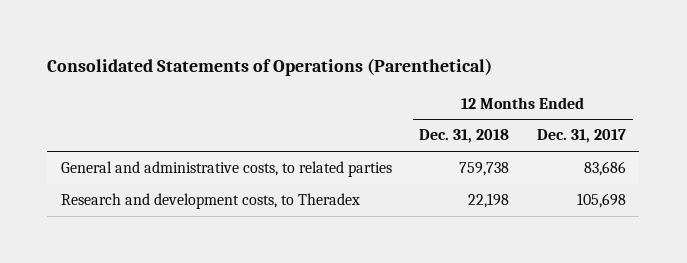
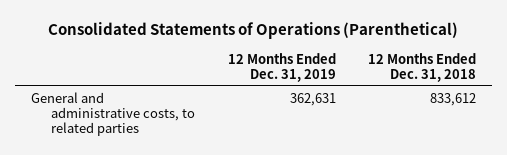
- | 12 Months Ended Dec. 31, 2018 | 12 Months Ended Dec. 31, 2017
+ | 12 Months Ended Dec. 31, 2019 | 12 Months Ended Dec. 31, 2018
- General and administrative costs, to related parties | 759,738 | 83,686
- Research and development costs, to Theradex | 22,198 | 105,698
+ General and administrative costs, to related parties | 362,631 | 833,612

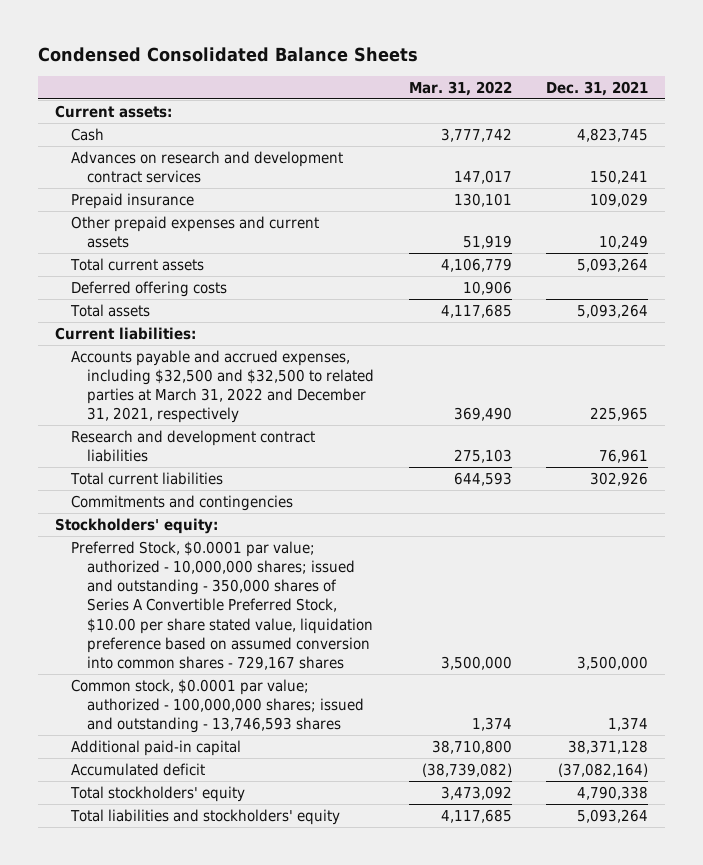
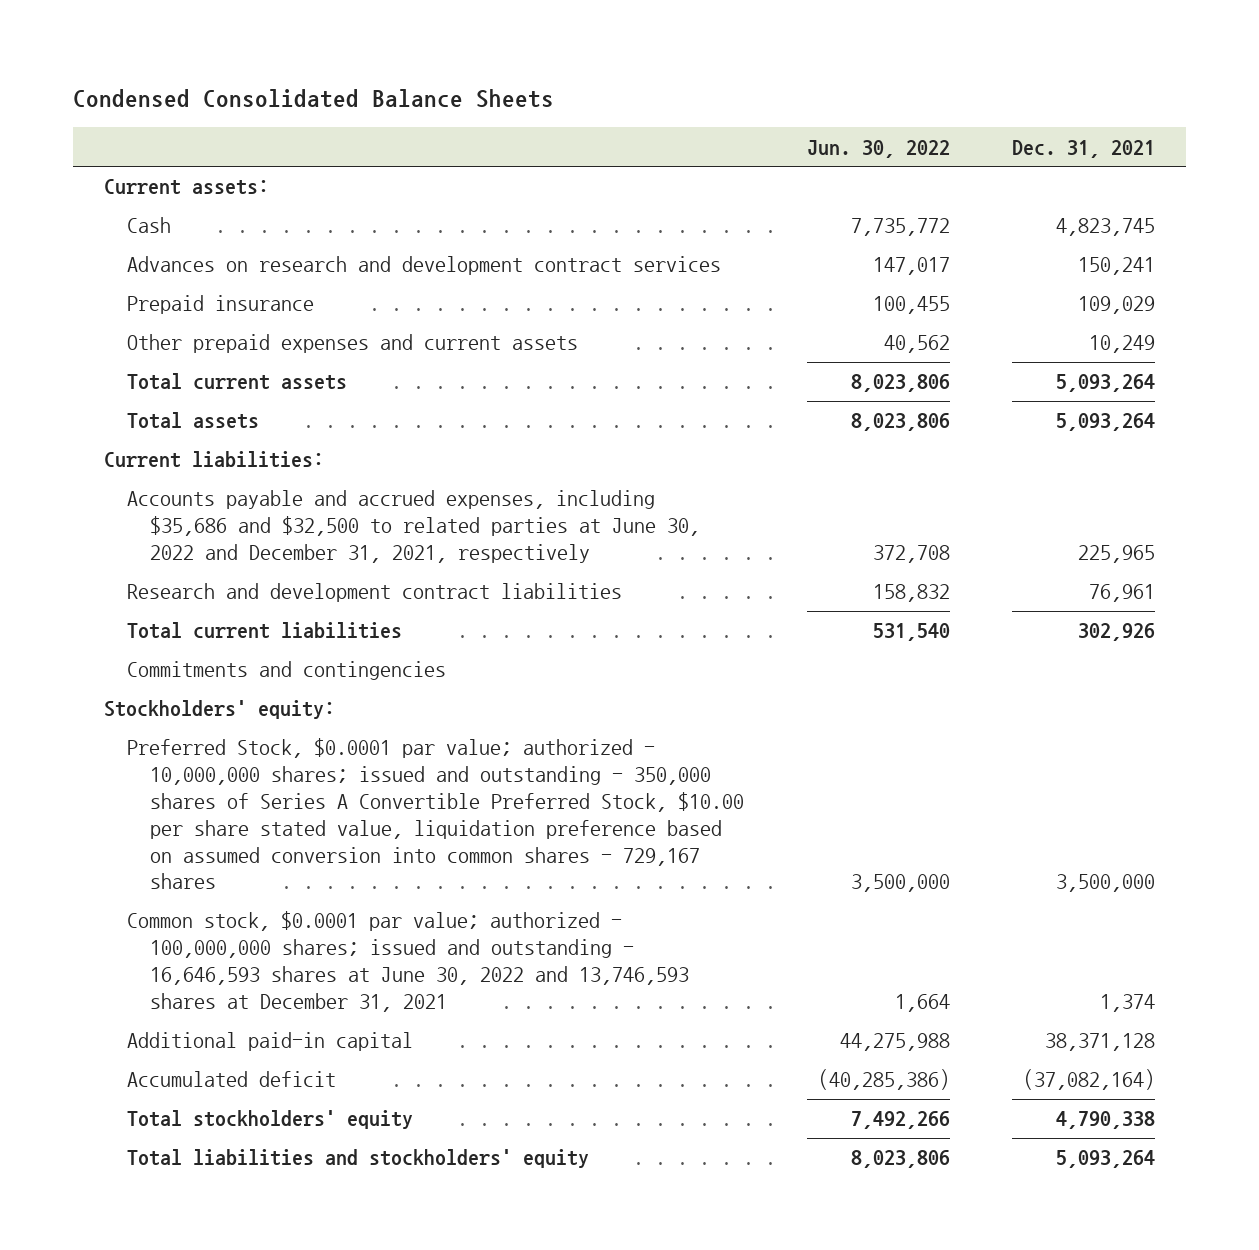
- | Mar. 31, 2022 | Dec. 31, 2021
+ | Jun. 30, 2022 | Dec. 31, 2021
- Deferred offering costs | 10,906 |
- Accounts payable and accrued expenses, including $32,500 and $32,500 to related parties at March 31, 2022 and December 31, 2021, respectively | 369,490 | 225,965
+ Accounts payable and accrued expenses, including $35,686 and $32,500 to related parties at June 30, 2022 and December 31, 2021, respectively | 372,708 | 225,965
- Common stock, $0.0001 par value; authorized - 100,000,000 shares; issued and outstanding - 13,746,593 shares | 1,374 | 1,374
+ Common stock, $0.0001 par value; authorized - 100,000,000 shares; issued and outstanding - 16,646,593 shares at June 30, 2022 and 13,746,593 shares at December 31, 2021 | 1,664 | 1,374

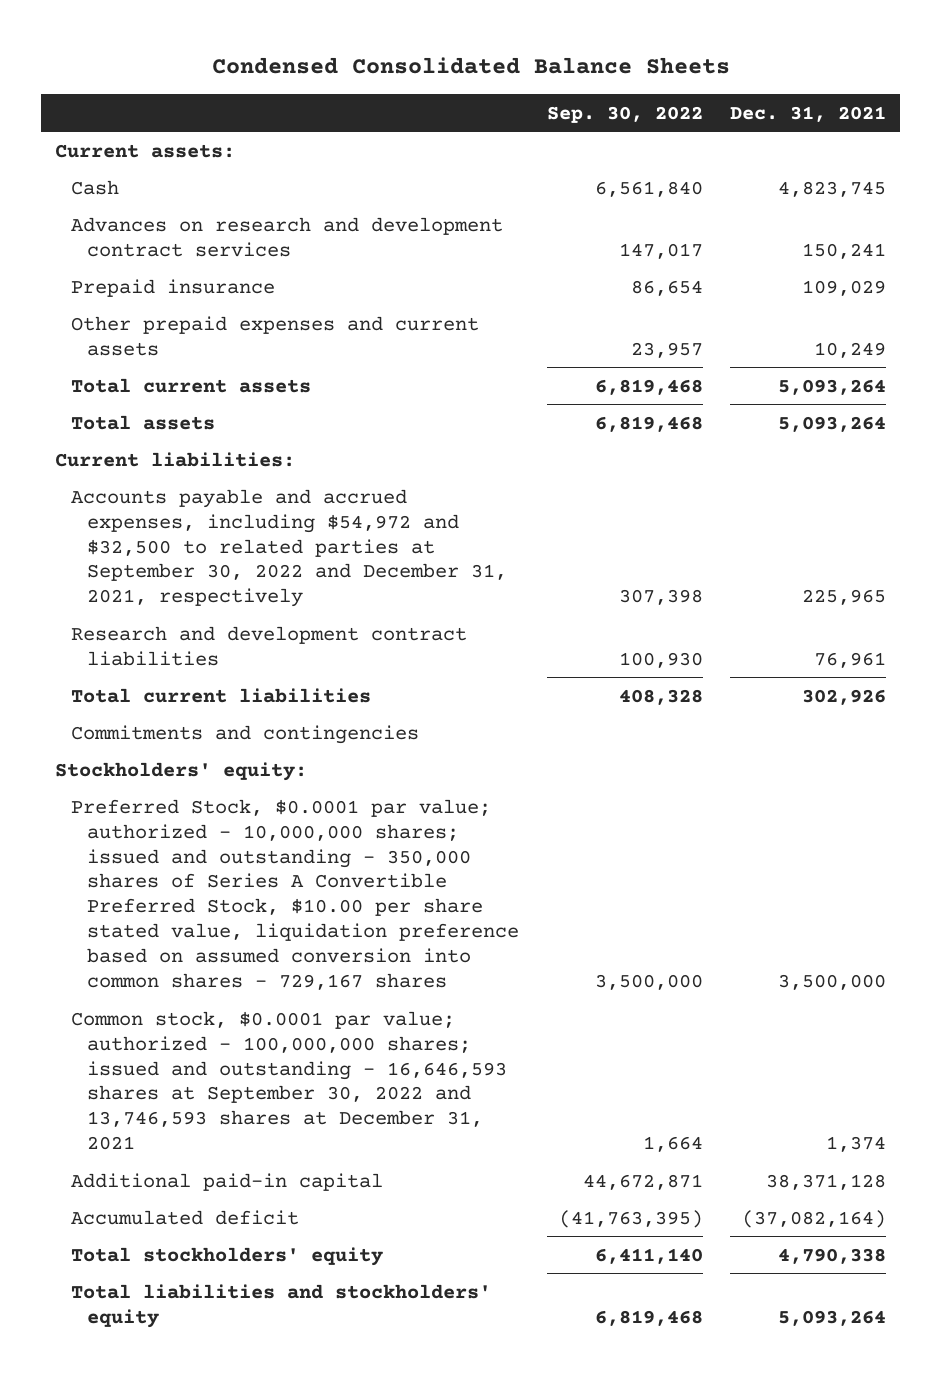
- | Jun. 30, 2022 | Dec. 31, 2021
+ | Sep. 30, 2022 | Dec. 31, 2021
- Accounts payable and accrued expenses, including $35,686 and $32,500 to related parties at June 30, 2022 and December 31, 2021, respectively | 372,708 | 225,965
+ Accounts payable and accrued expenses, including $54,972 and $32,500 to related parties at September 30, 2022 and December 31, 2021, respectively | 307,398 | 225,965
- Common stock, $0.0001 par value; authorized - 100,000,000 shares; issued and outstanding - 16,646,593 shares at June 30, 2022 and 13,746,593 shares at December 31, 2021 | 1,664 | 1,374
+ Common stock, $0.0001 par value; authorized - 100,000,000 shares; issued and outstanding - 16,646,593 shares at September 30, 2022 and 13,746,593 shares at December 31, 2021 | 1,664 | 1,374

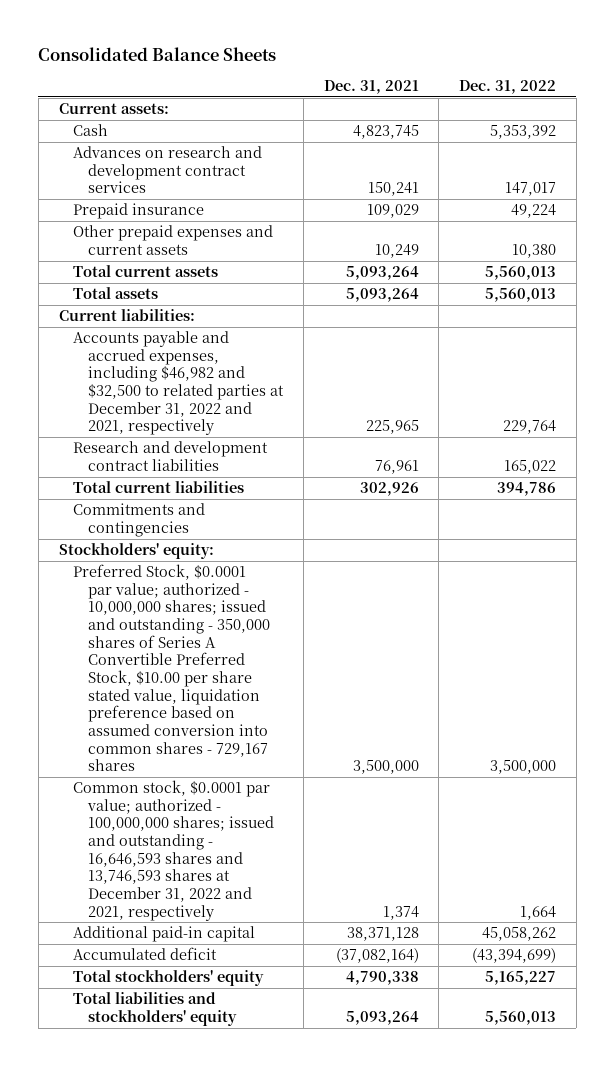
- Condensed Consolidated Balance Sheets
+ Consolidated Balance Sheets
- | Sep. 30, 2022 | Dec. 31, 2021
+ | Dec. 31, 2021 | Dec. 31, 2022
- Accounts payable and accrued expenses, including $54,972 and $32,500 to related parties at September 30, 2022 and December 31, 2021, respectively | 307,398 | 225,965
+ Accounts payable and accrued expenses, including $46,982 and $32,500 to related parties at December 31, 2022 and 2021, respectively | 225,965 | 229,764
- Common stock, $0.0001 par value; authorized - 100,000,000 shares; issued and outstanding - 16,646,593 shares at September 30, 2022 and 13,746,593 shares at December 31, 2021 | 1,664 | 1,374
+ Common stock, $0.0001 par value; authorized - 100,000,000 shares; issued and outstanding - 16,646,593 shares and 13,746,593 shares at December 31, 2022 and 2021, respectively | 1,374 | 1,664

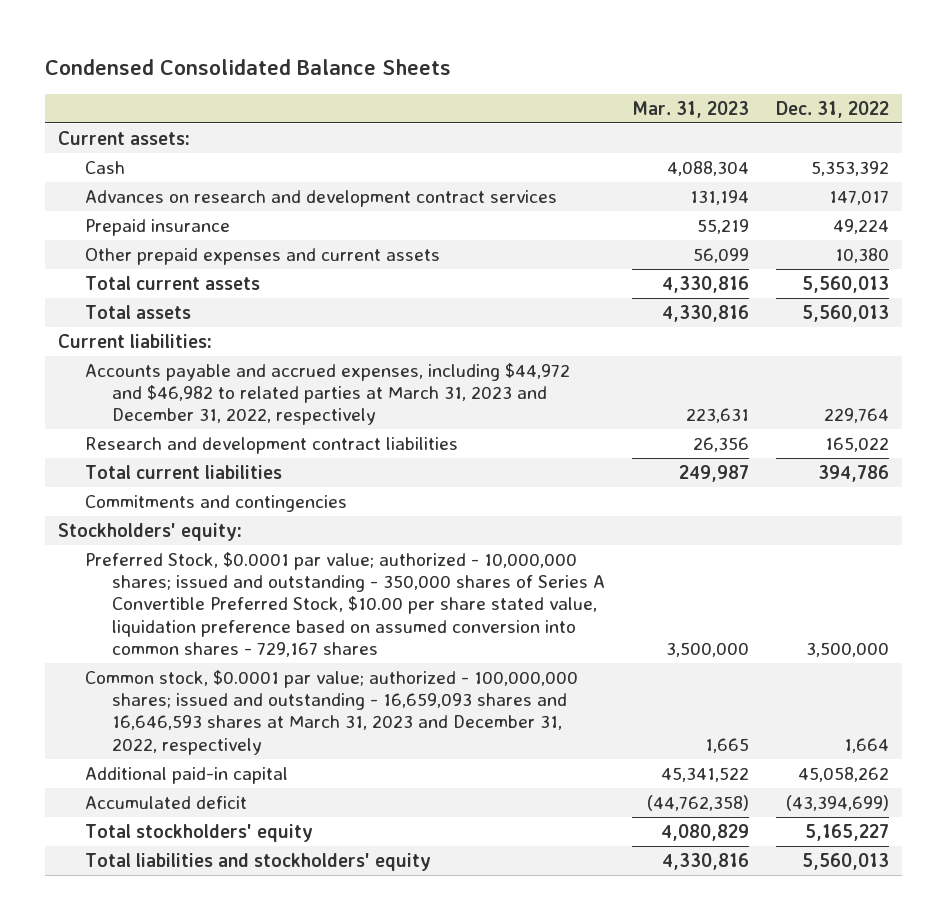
- Consolidated Balance Sheets
+ Condensed Consolidated Balance Sheets
- | Dec. 31, 2021 | Dec. 31, 2022
+ | Mar. 31, 2023 | Dec. 31, 2022
- Accounts payable and accrued expenses, including $46,982 and $32,500 to related parties at December 31, 2022 and 2021, respectively | 225,965 | 229,764
+ Accounts payable and accrued expenses, including $44,972 and $46,982 to related parties at March 31, 2023 and December 31, 2022, respectively | 223,631 | 229,764
- Common stock, $0.0001 par value; authorized - 100,000,000 shares; issued and outstanding - 16,646,593 shares and 13,746,593 shares at December 31, 2022 and 2021, respectively | 1,374 | 1,664
+ Common stock, $0.0001 par value; authorized - 100,000,000 shares; issued and outstanding - 16,659,093 shares and 16,646,593 shares at March 31, 2023 and December 31, 2022, respectively | 1,665 | 1,664

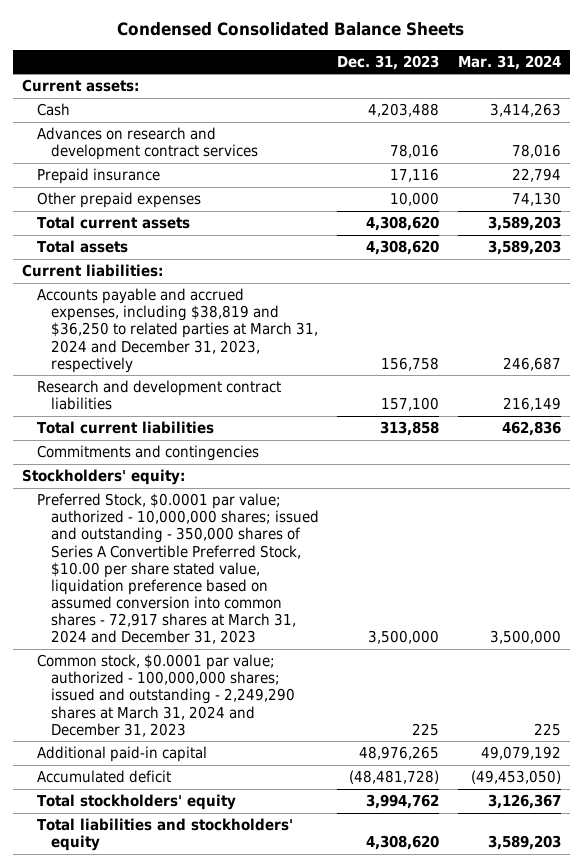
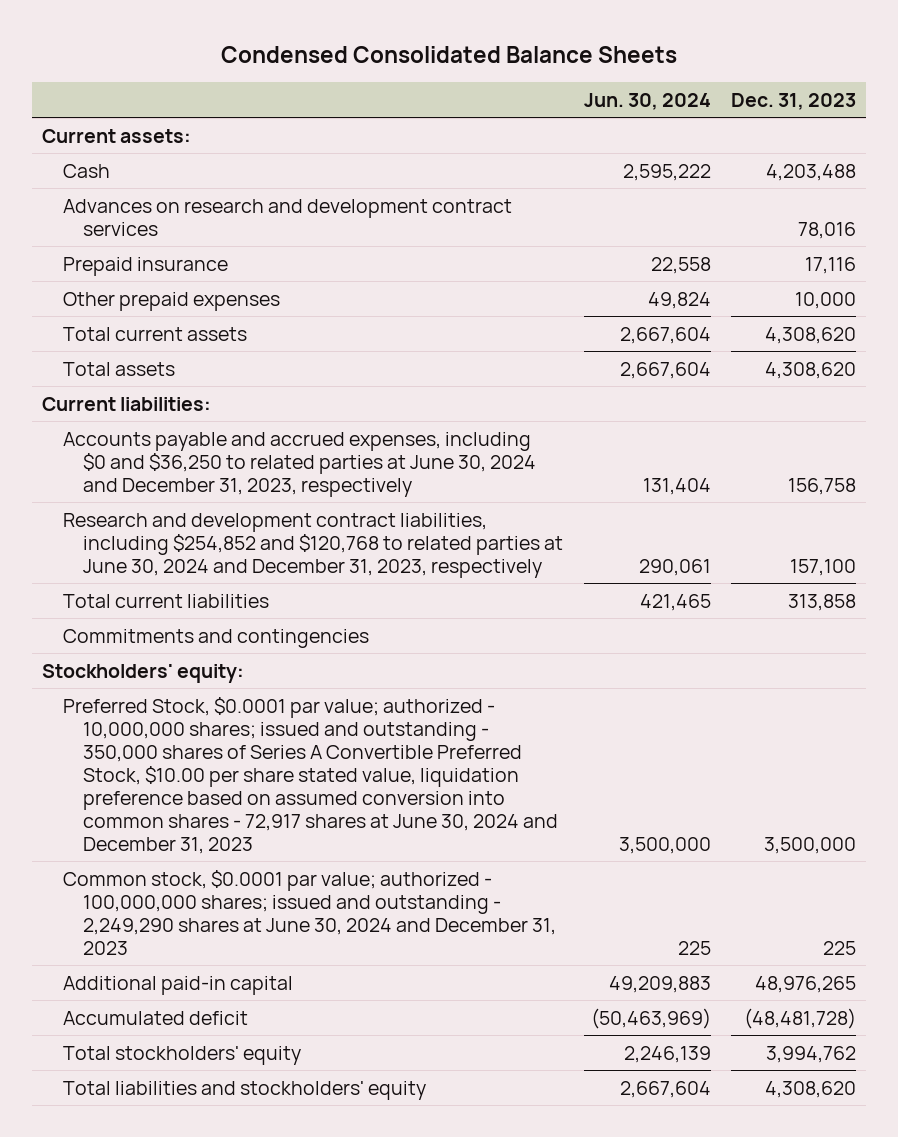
- | Dec. 31, 2023 | Mar. 31, 2024
+ | Jun. 30, 2024 | Dec. 31, 2023
- Accounts payable and accrued expenses, including $38,819 and $36,250 to related parties at March 31, 2024 and December 31, 2023, respectively | 156,758 | 246,687
- Research and development contract liabilities | 157,100 | 216,149
+ Accounts payable and accrued expenses, including $0 and $36,250 to related parties at June 30, 2024 and December 31, 2023, respectively | 131,404 | 156,758
+ Research and development contract liabilities, including $254,852 and $120,768 to related parties at June 30, 2024 and December 31, 2023, respectively | 290,061 | 157,100
- Preferred Stock, $0.0001 par value; authorized - 10,000,000 shares; issued and outstanding - 350,000 shares of Series A Convertible Preferred Stock, $10.00 per share stated value, liquidation preference based on assumed conversion into common shares - 72,917 shares at March 31, 2024 and December 31, 2023 | 3,500,000 | 3,500,000
- Common stock, $0.0001 par value; authorized - 100,000,000 shares; issued and outstanding - 2,249,290 shares at March 31, 2024 and December 31, 2023 | 225 | 225
+ Preferred Stock, $0.0001 par value; authorized - 10,000,000 shares; issued and outstanding - 350,000 shares of Series A Convertible Preferred Stock, $10.00 per share stated value, liquidation preference based on assumed conversion into common shares - 72,917 shares at June 30, 2024 and December 31, 2023 | 3,500,000 | 3,500,000
+ Common stock, $0.0001 par value; authorized - 100,000,000 shares; issued and outstanding - 2,249,290 shares at June 30, 2024 and December 31, 2023 | 225 | 225

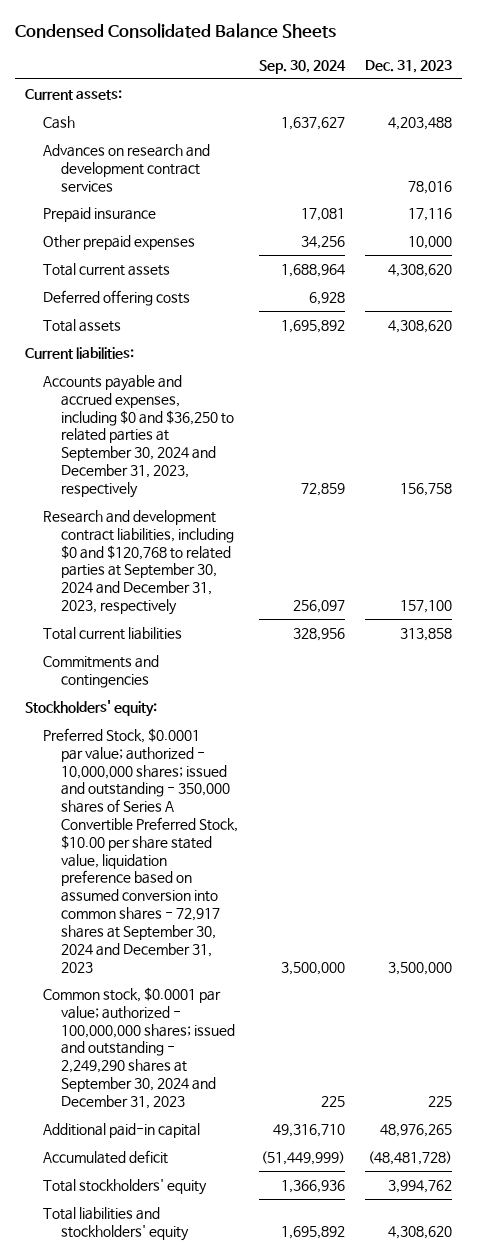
- | Jun. 30, 2024 | Dec. 31, 2023
+ | Sep. 30, 2024 | Dec. 31, 2023
+ Deferred offering costs | 6,928 |
- Accounts payable and accrued expenses, including $0 and $36,250 to related parties at June 30, 2024 and December 31, 2023, respectively | 131,404 | 156,758
- Research and development contract liabilities, including $254,852 and $120,768 to related parties at June 30, 2024 and December 31, 2023, respectively | 290,061 | 157,100
+ Accounts payable and accrued expenses, including $0 and $36,250 to related parties at September 30, 2024 and December 31, 2023, respectively | 72,859 | 156,758
+ Research and development contract liabilities, including $0 and $120,768 to related parties at September 30, 2024 and December 31, 2023, respectively | 256,097 | 157,100
- Preferred Stock, $0.0001 par value; authorized - 10,000,000 shares; issued and outstanding - 350,000 shares of Series A Convertible Preferred Stock, $10.00 per share stated value, liquidation preference based on assumed conversion into common shares - 72,917 shares at June 30, 2024 and December 31, 2023 | 3,500,000 | 3,500,000
- Common stock, $0.0001 par value; authorized - 100,000,000 shares; issued and outstanding - 2,249,290 shares at June 30, 2024 and December 31, 2023 | 225 | 225
+ Preferred Stock, $0.0001 par value; authorized - 10,000,000 shares; issued and outstanding - 350,000 shares of Series A Convertible Preferred Stock, $10.00 per share stated value, liquidation preference based on assumed conversion into common shares - 72,917 shares at September 30, 2024 and December 31, 2023 | 3,500,000 | 3,500,000
+ Common stock, $0.0001 par value; authorized - 100,000,000 shares; issued and outstanding - 2,249,290 shares at September 30, 2024 and December 31, 2023 | 225 | 225

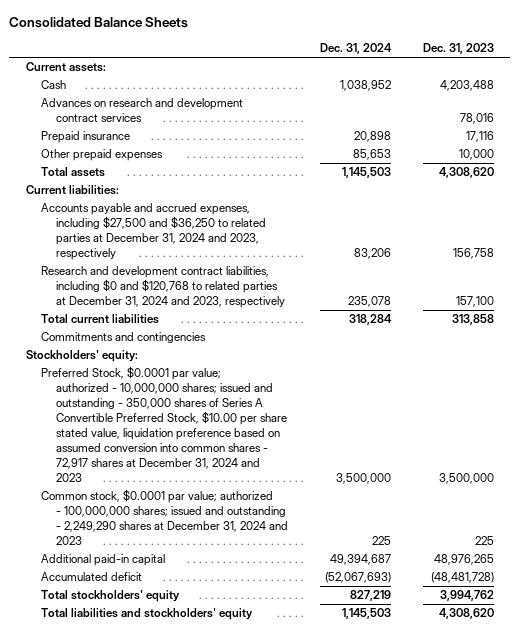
- Condensed Consolidated Balance Sheets
+ Consolidated Balance Sheets
- | Sep. 30, 2024 | Dec. 31, 2023
+ | Dec. 31, 2024 | Dec. 31, 2023
- Total current assets | 1,688,964 | 4,308,620
- Deferred offering costs | 6,928 |
- Accounts payable and accrued expenses, including $0 and $36,250 to related parties at September 30, 2024 and December 31, 2023, respectively | 72,859 | 156,758
- Research and development contract liabilities, including $0 and $120,768 to related parties at September 30, 2024 and December 31, 2023, respectively | 256,097 | 157,100
+ Accounts payable and accrued expenses, including $27,500 and $36,250 to related parties at December 31, 2024 and 2023, respectively | 83,206 | 156,758
+ Research and development contract liabilities, including $0 and $120,768 to related parties at December 31, 2024 and 2023, respectively | 235,078 | 157,100
- Preferred Stock, $0.0001 par value; authorized - 10,000,000 shares; issued and outstanding - 350,000 shares of Series A Convertible Preferred Stock, $10.00 per share stated value, liquidation preference based on assumed conversion into common shares - 72,917 shares at September 30, 2024 and December 31, 2023 | 3,500,000 | 3,500,000
- Common stock, $0.0001 par value; authorized - 100,000,000 shares; issued and outstanding - 2,249,290 shares at September 30, 2024 and December 31, 2023 | 225 | 225
+ Preferred Stock, $0.0001 par value; authorized - 10,000,000 shares; issued and outstanding - 350,000 shares of Series A Convertible Preferred Stock, $10.00 per share stated value, liquidation preference based on assumed conversion into common shares - 72,917 shares at December 31, 2024 and 2023 | 3,500,000 | 3,500,000
+ Common stock, $0.0001 par value; authorized - 100,000,000 shares; issued and outstanding - 2,249,290 shares at December 31, 2024 and 2023 | 225 | 225

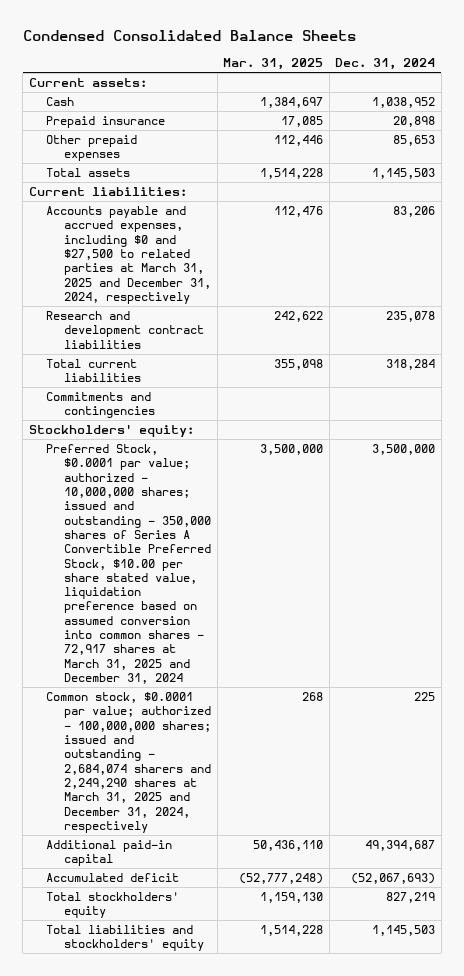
- Consolidated Balance Sheets
+ Condensed Consolidated Balance Sheets
- | Dec. 31, 2024 | Dec. 31, 2023
+ | Mar. 31, 2025 | Dec. 31, 2024
- Advances on research and development contract services | | 78,016
- Accounts payable and accrued expenses, including $27,500 and $36,250 to related parties at December 31, 2024 and 2023, respectively | 83,206 | 156,758
- Research and development contract liabilities, including $0 and $120,768 to related parties at December 31, 2024 and 2023, respectively | 235,078 | 157,100
+ Accounts payable and accrued expenses, including $0 and $27,500 to related parties at March 31, 2025 and December 31, 2024, respectively | 112,476 | 83,206
+ Research and development contract liabilities | 242,622 | 235,078
- Preferred Stock, $0.0001 par value; authorized - 10,000,000 shares; issued and outstanding - 350,000 shares of Series A Convertible Preferred Stock, $10.00 per share stated value, liquidation preference based on assumed conversion into common shares - 72,917 shares at December 31, 2024 and 2023 | 3,500,000 | 3,500,000
- Common stock, $0.0001 par value; authorized - 100,000,000 shares; issued and outstanding - 2,249,290 shares at December 31, 2024 and 2023 | 225 | 225
+ Preferred Stock, $0.0001 par value; authorized - 10,000,000 shares; issued and outstanding - 350,000 shares of Series A Convertible Preferred Stock, $10.00 per share stated value, liquidation preference based on assumed conversion into common shares - 72,917 shares at March 31, 2025 and December 31, 2024 | 3,500,000 | 3,500,000
+ Common stock, $0.0001 par value; authorized - 100,000,000 shares; issued and outstanding - 2,684,074 sharers and 2,249,290 shares at March 31, 2025 and December 31, 2024, respectively | 268 | 225

